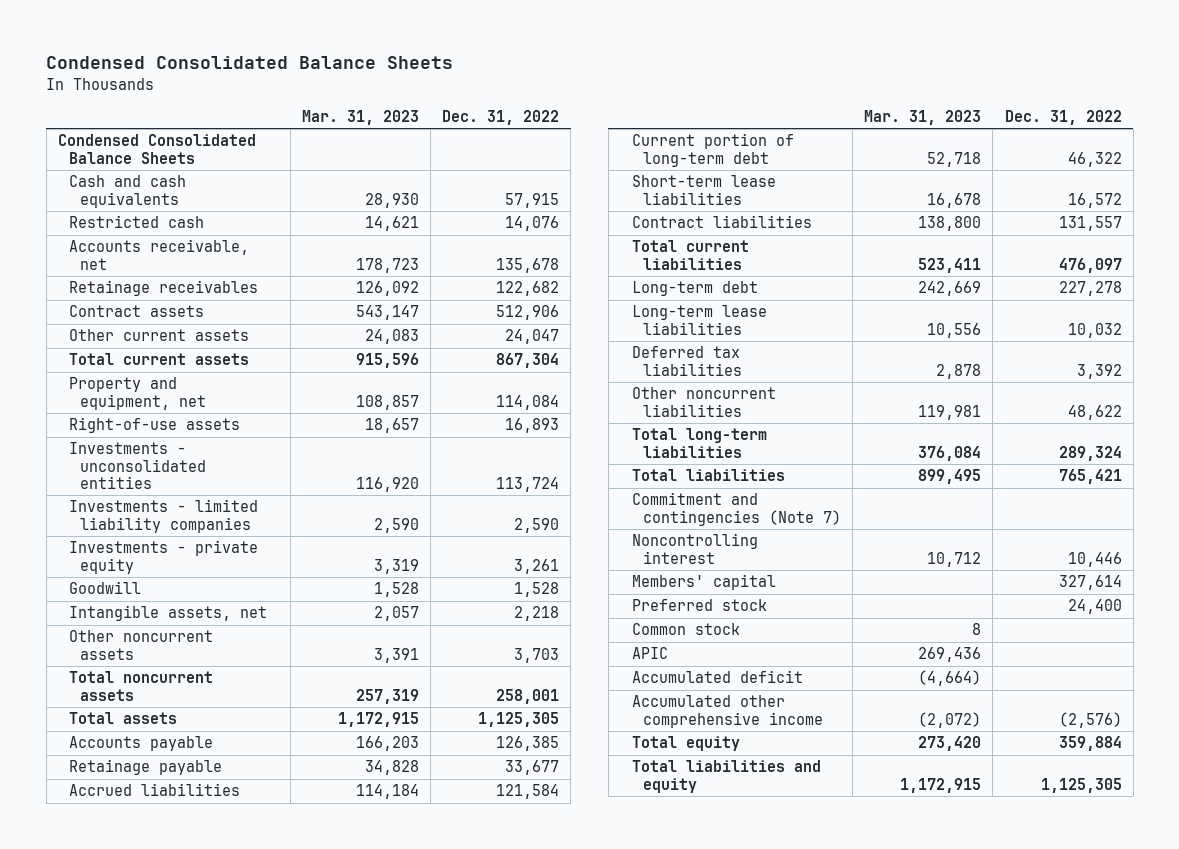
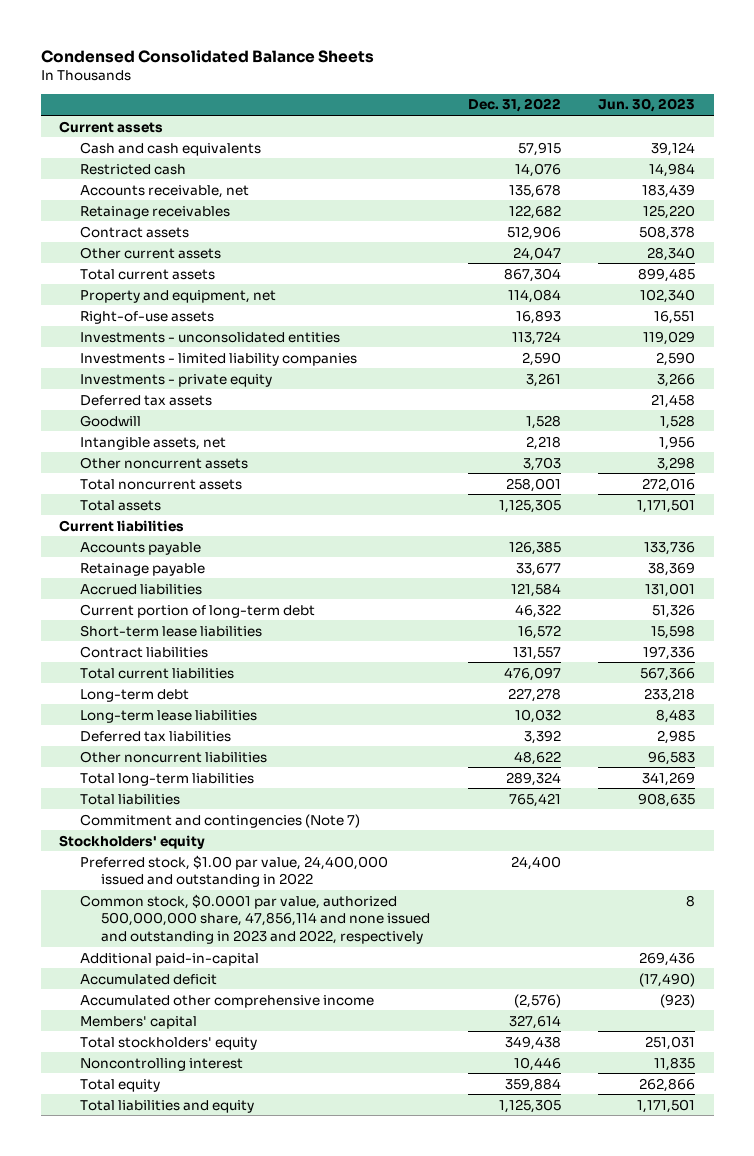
- | Mar. 31, 2023 | Dec. 31, 2022
+ | Dec. 31, 2022 | Jun. 30, 2023
- Condensed Consolidated Balance Sheets
+ Current assets
+ Deferred tax assets | | 21,458
+ Current liabilities
- Preferred stock | | 24,400
- Common stock | 8 |
- APIC | 269,436 |
+ Stockholders' equity
+ Preferred stock, $1.00 par value, 24,400,000 issued and outstanding in 2022 | 24,400 |
+ Common stock, $0.0001 par value, authorized 500,000,000 share, 47,856,114 and none issued and outstanding in 2023 and 2022, respectively | | 8
+ Additional paid-in-capital | | 269,436
moved down: Members' capital | 327,614 |
+ Total stockholders' equity | 349,438 | 251,031
moved down: Noncontrolling interest | 10,446 | 11,835

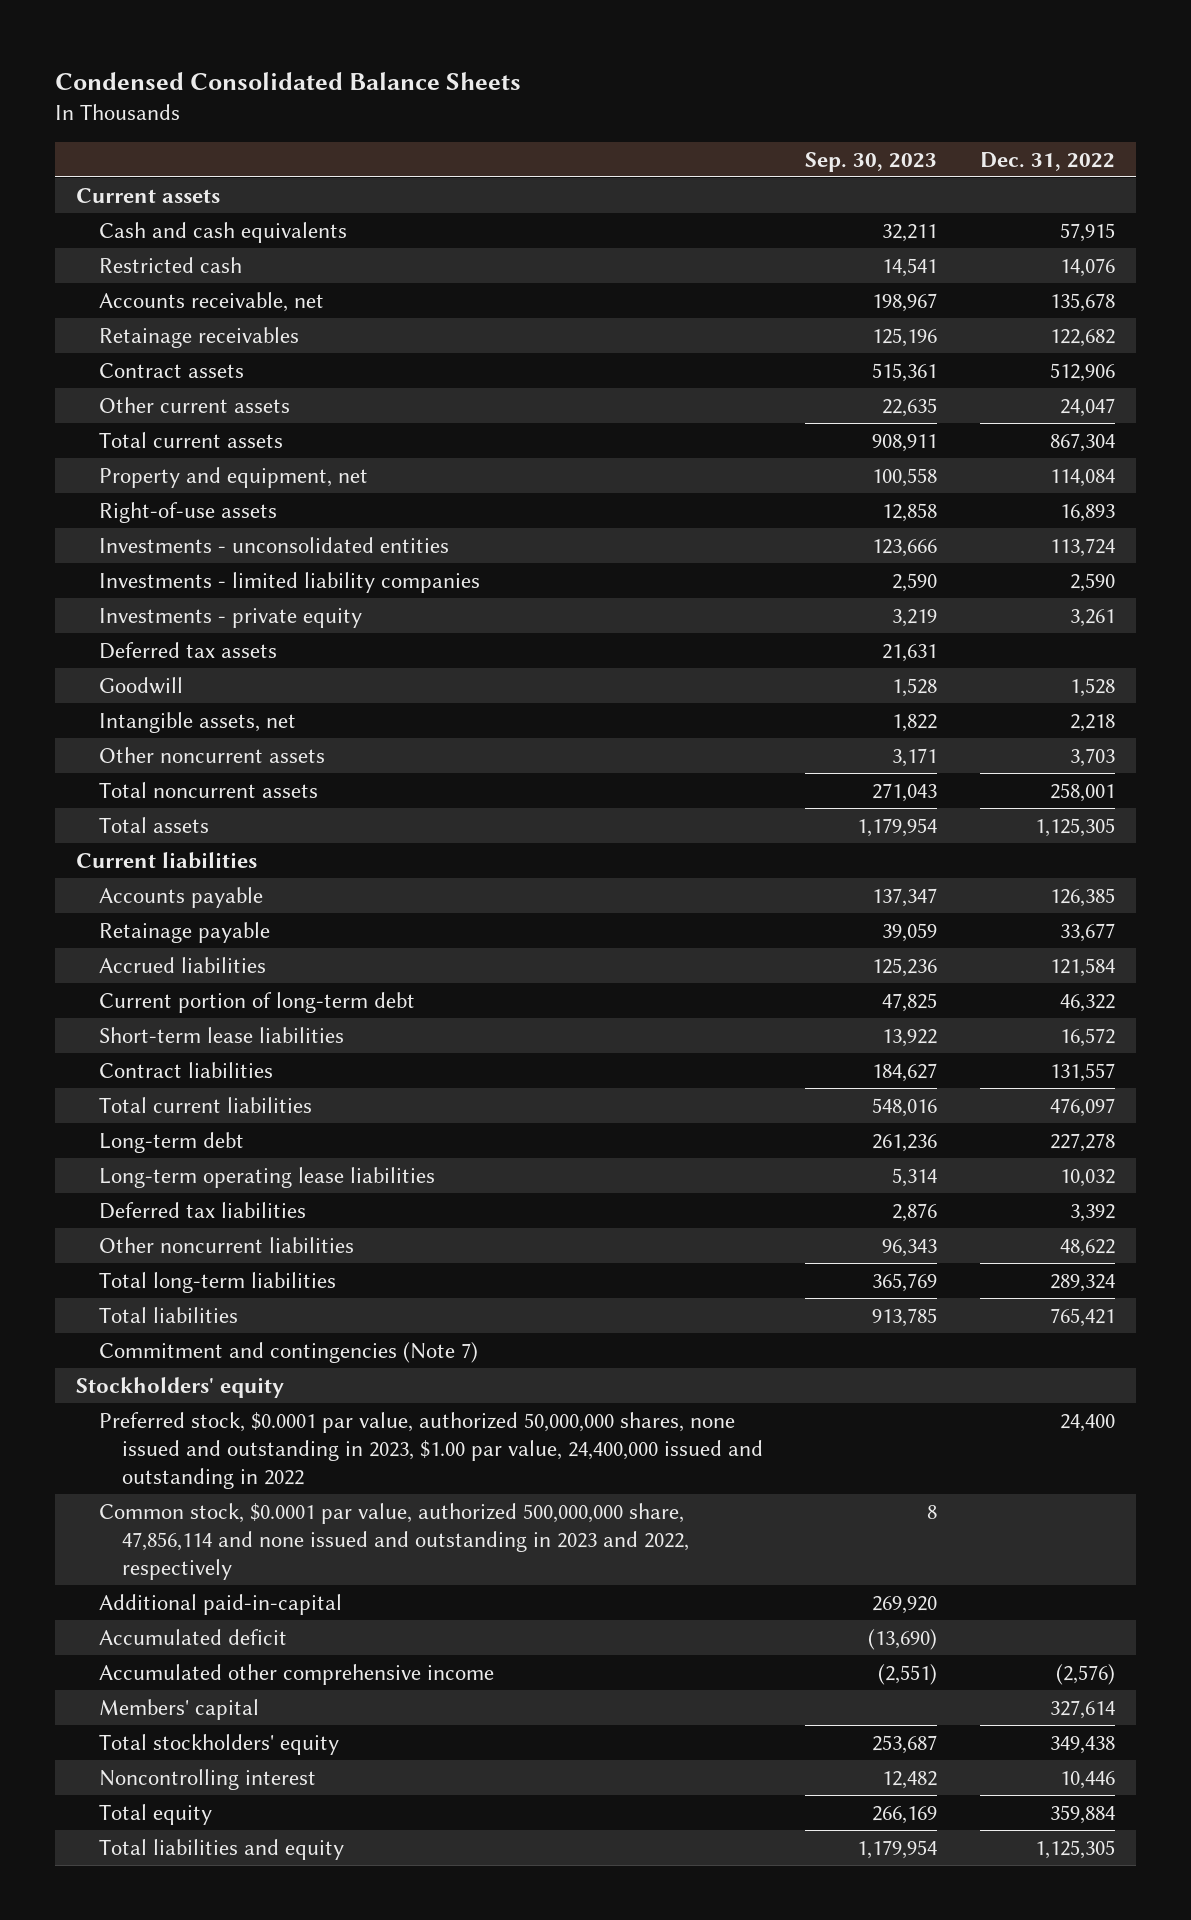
- | Dec. 31, 2022 | Jun. 30, 2023
+ | Sep. 30, 2023 | Dec. 31, 2022
- Long-term lease liabilities | 10,032 | 8,483
+ Long-term operating lease liabilities | 5,314 | 10,032
- Preferred stock, $1.00 par value, 24,400,000 issued and outstanding in 2022 | 24,400 |
+ Preferred stock, $0.0001 par value, authorized 50,000,000 shares, none issued and outstanding in 2023, $1.00 par value, 24,400,000 issued and outstanding in 2022 | | 24,400

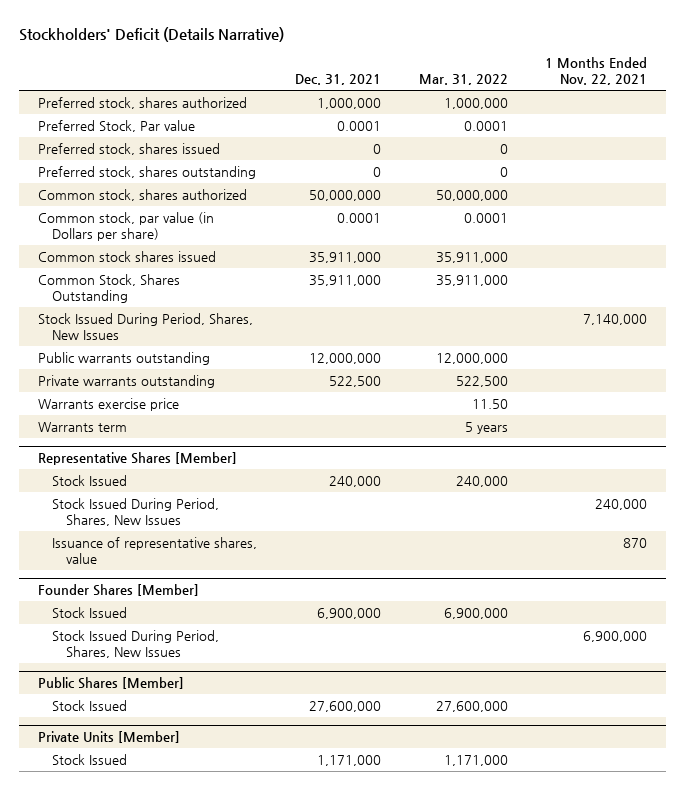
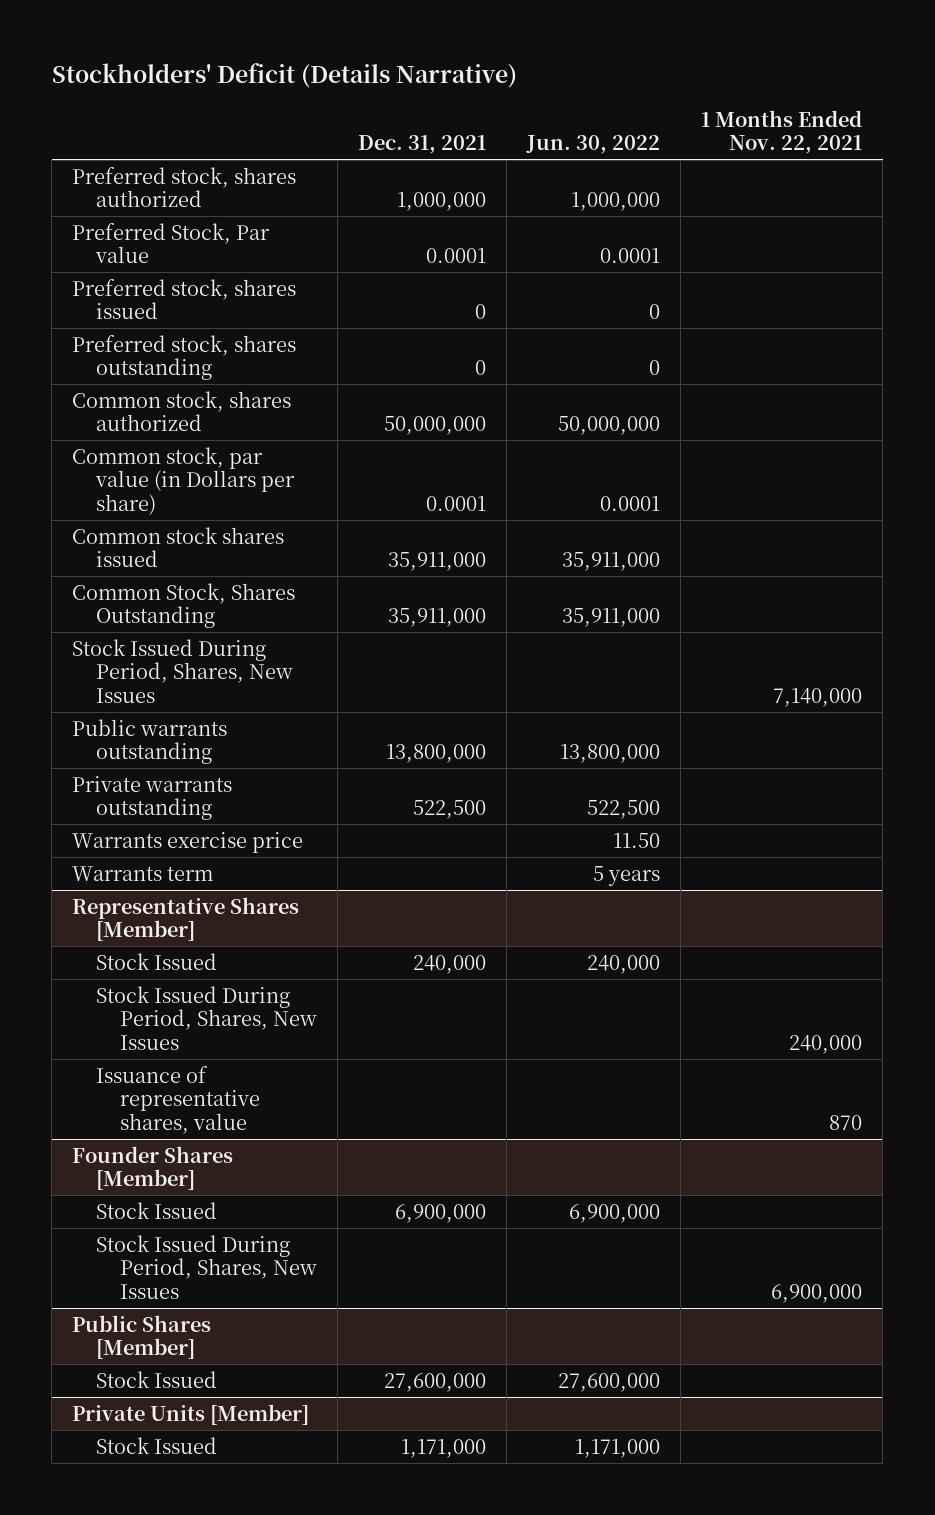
- | Dec. 31, 2021 | Mar. 31, 2022 | 1 Months Ended Nov. 22, 2021
+ | Dec. 31, 2021 | Jun. 30, 2022 | 1 Months Ended Nov. 22, 2021
- Public warrants outstanding | 12,000,000 | 12,000,000 |
+ Public warrants outstanding | 13,800,000 | 13,800,000 |

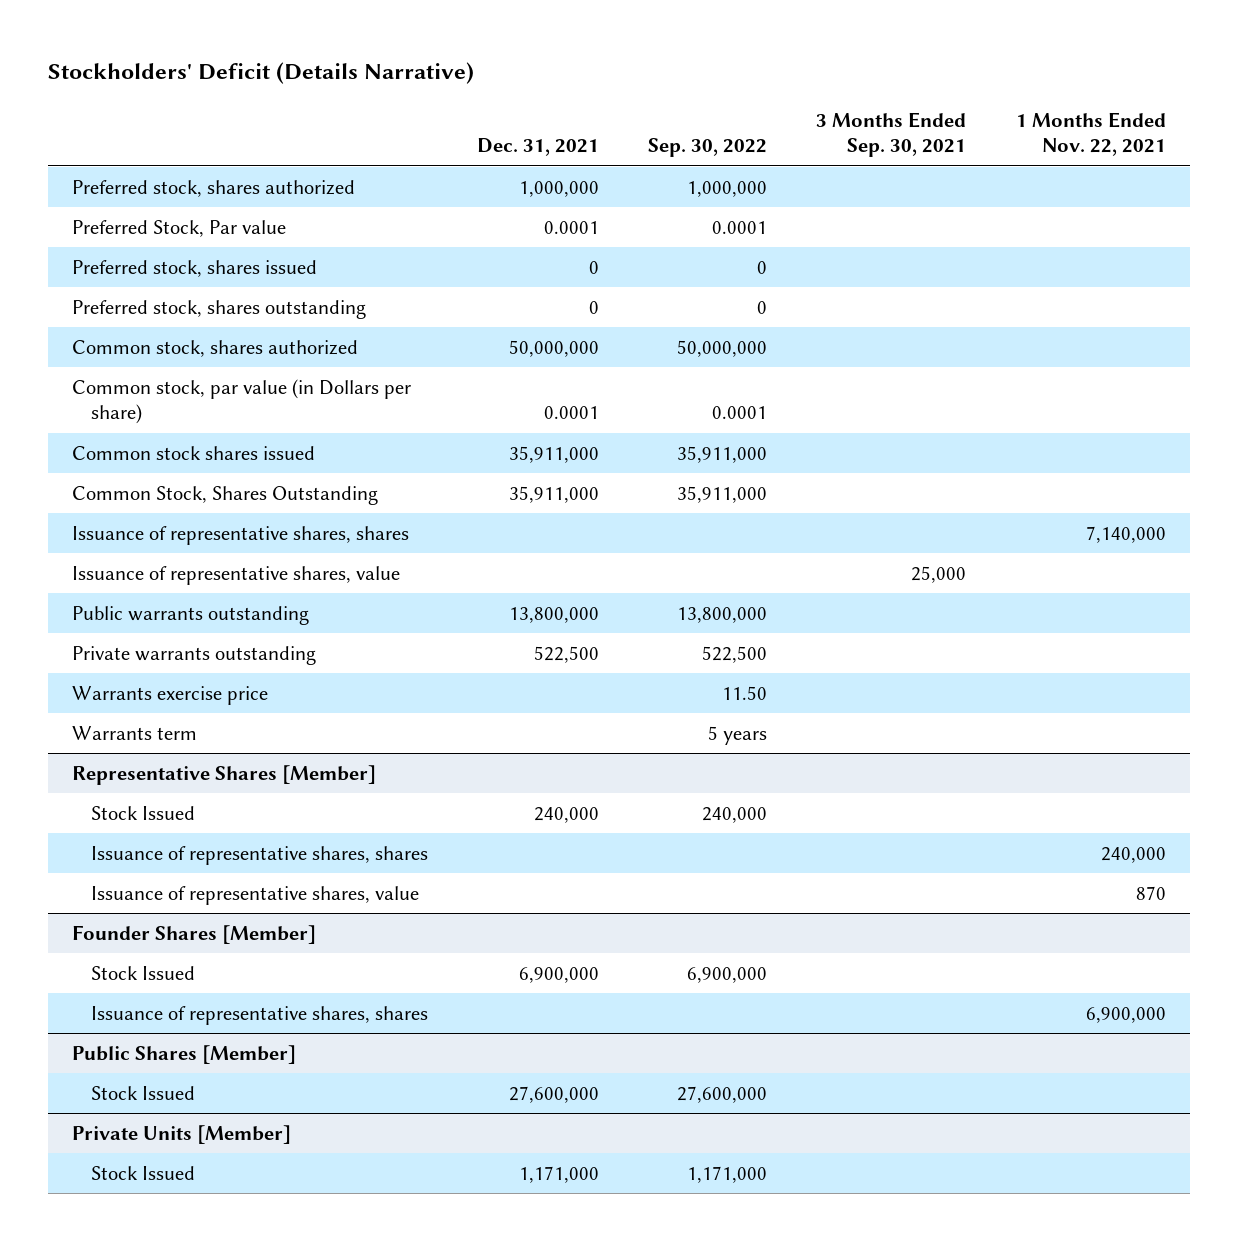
- | Dec. 31, 2021 | Jun. 30, 2022 | 1 Months Ended Nov. 22, 2021
+ | Dec. 31, 2021 | Sep. 30, 2022 | 3 Months Ended Sep. 30, 2021 | 1 Months Ended Nov. 22, 2021
- Stock Issued During Period, Shares, New Issues | | | 7,140,000
+ Issuance of representative shares, shares | | | | 7,140,000
+ Issuance of representative shares, value | | | 25,000 |
@ Representative Shares [Member]
- Stock Issued During Period, Shares, New Issues | | | 240,000
+ Issuance of representative shares, shares | | | | 240,000
@ Founder Shares [Member]
- Stock Issued During Period, Shares, New Issues | | | 6,900,000
+ Issuance of representative shares, shares | | | | 6,900,000

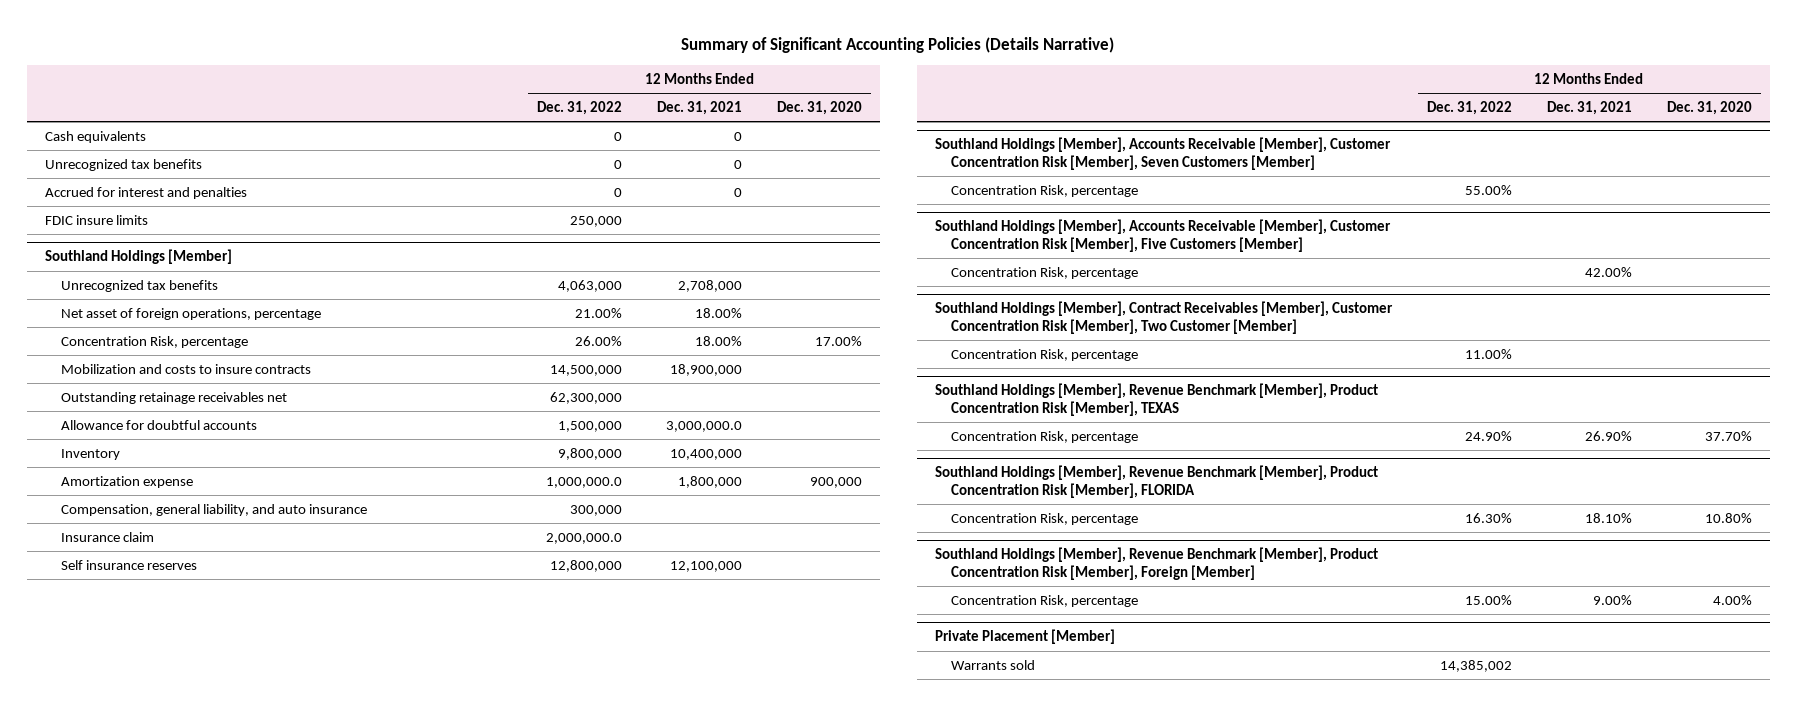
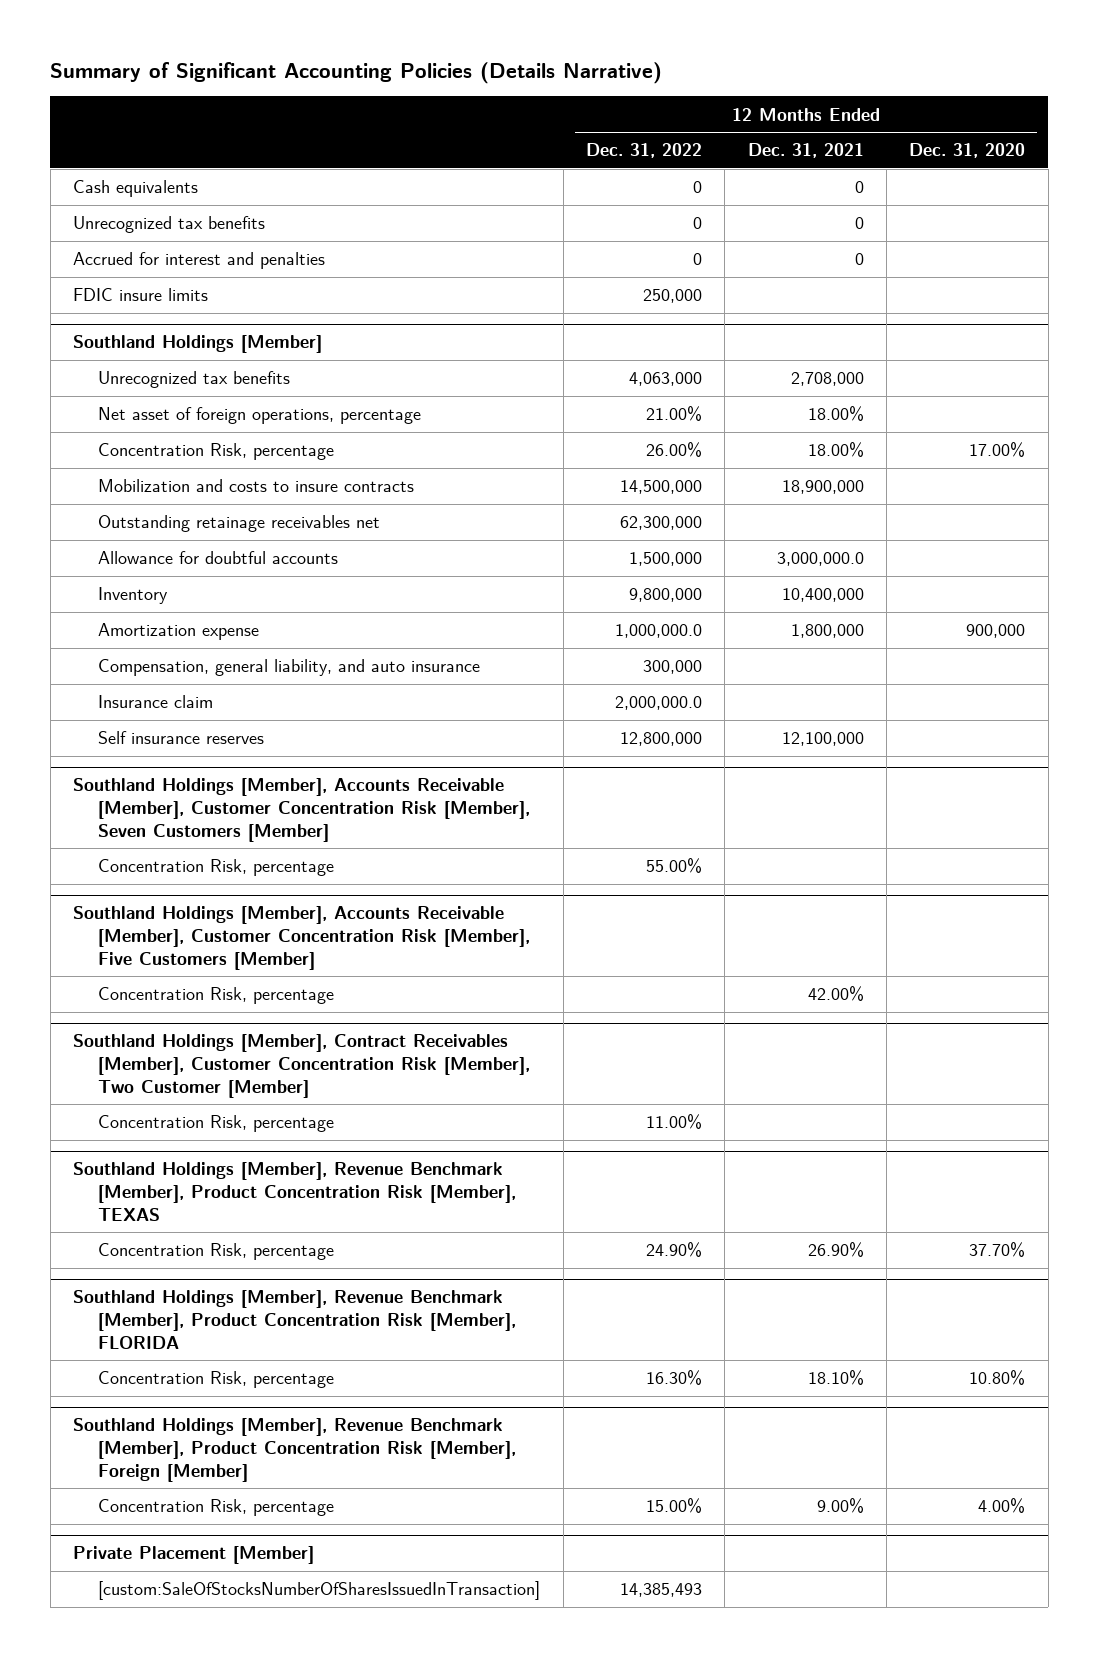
@ Private Placement [Member]
- Warrants sold | 14,385,002 | |
+ [custom:SaleOfStocksNumberOfSharesIssuedInTransaction] | 14,385,493 | |

